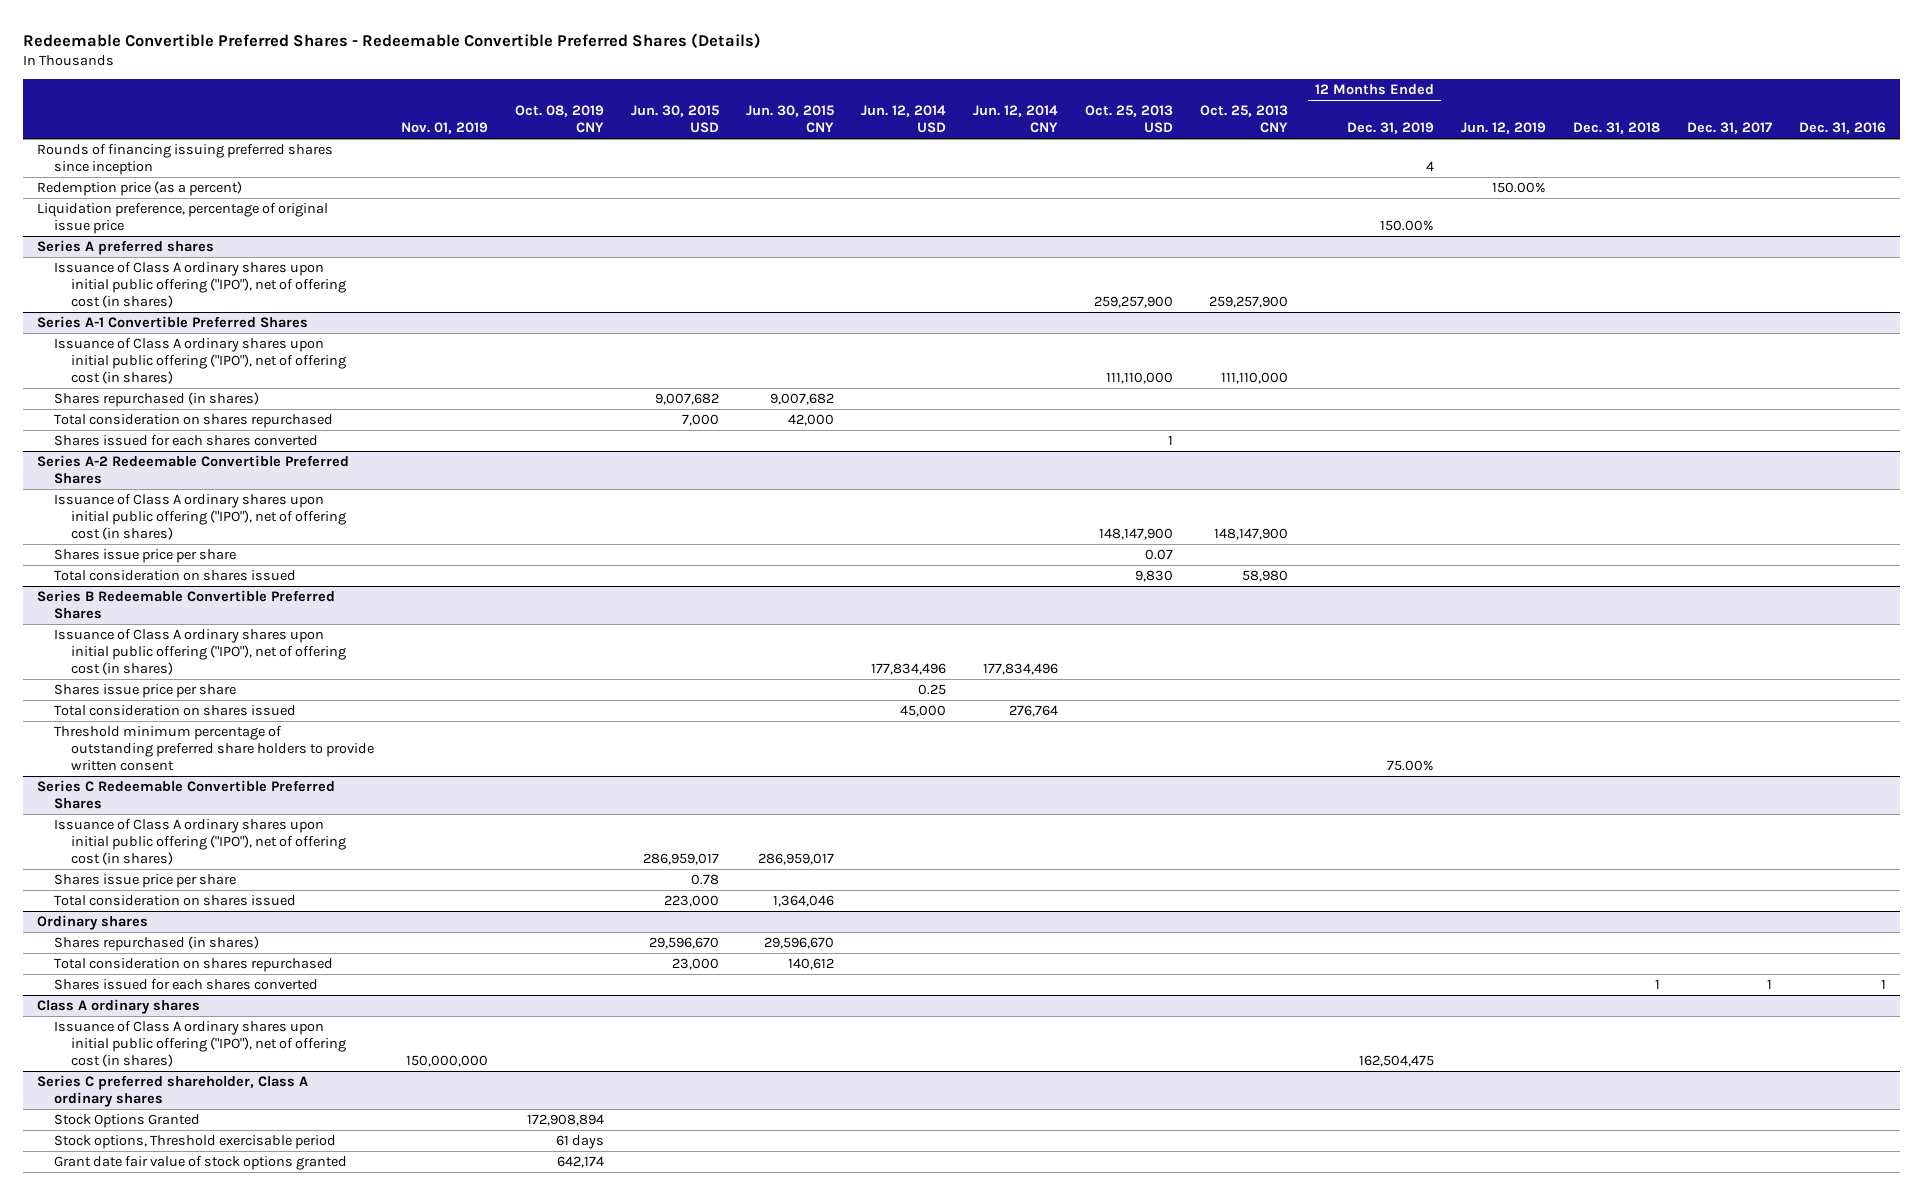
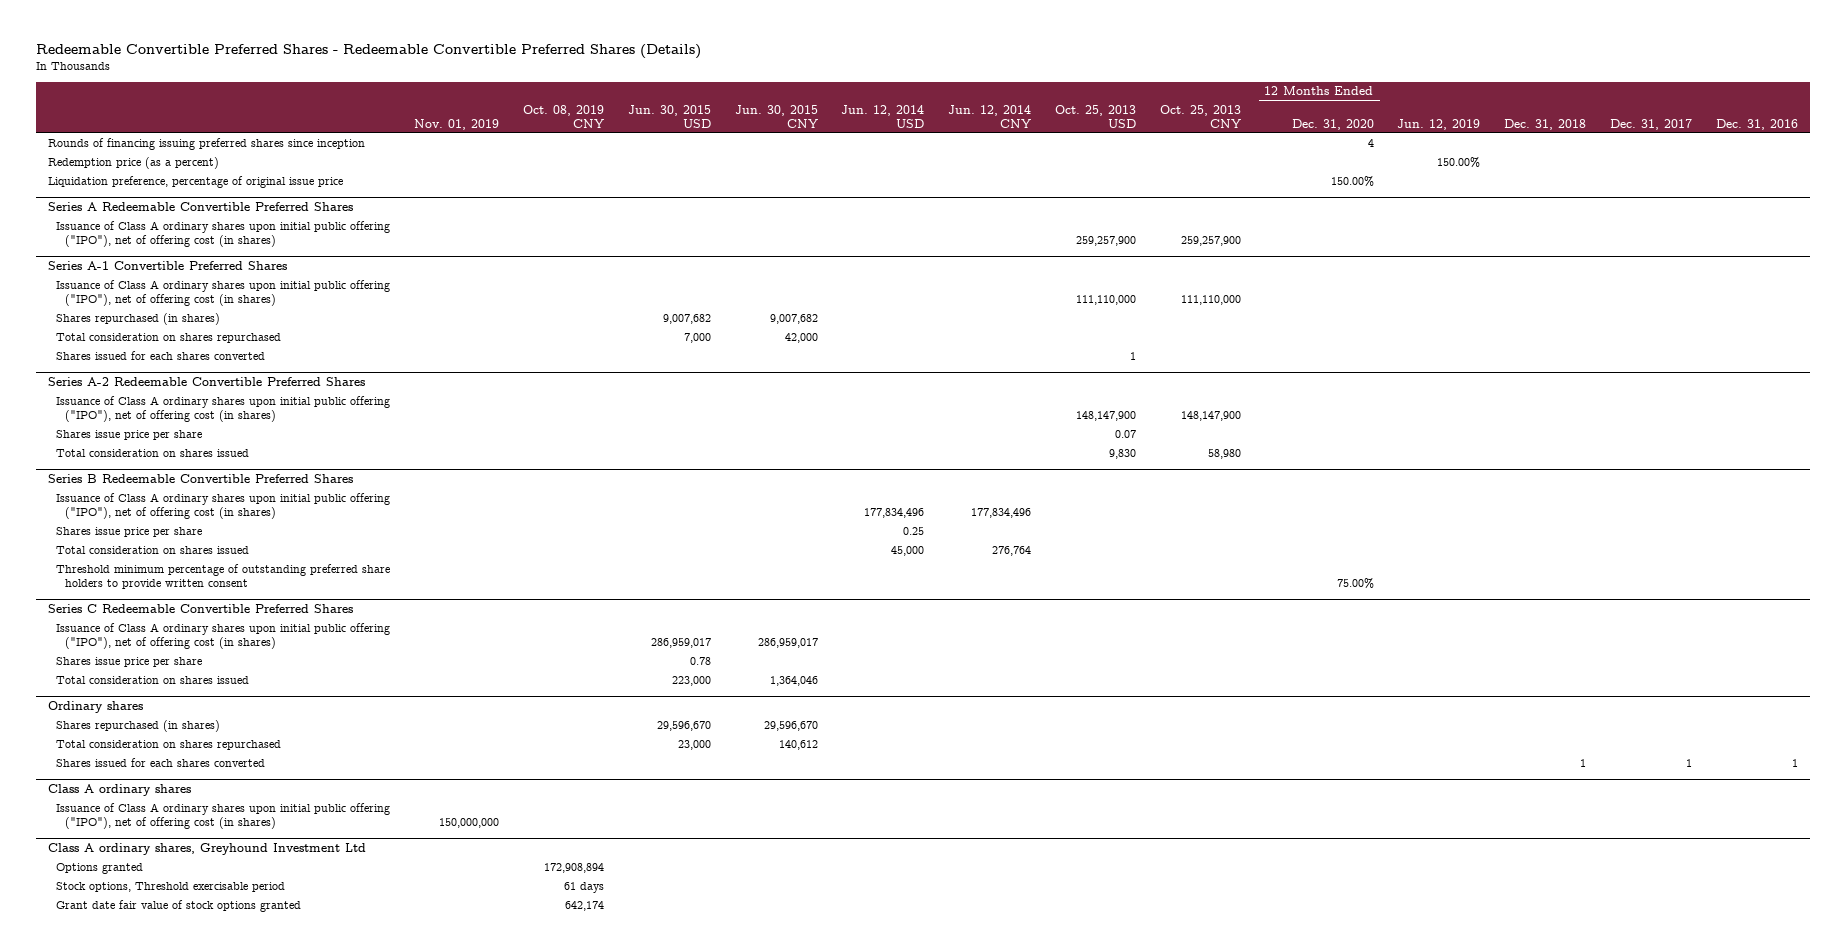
- | Nov. 01, 2019 | Oct. 08, 2019 CNY | Jun. 30, 2015 USD | Jun. 30, 2015 CNY | Jun. 12, 2014 USD | Jun. 12, 2014 CNY | Oct. 25, 2013 USD | Oct. 25, 2013 CNY | 12 Months Ended Dec. 31, 2019 | Jun. 12, 2019 | Dec. 31, 2018 | Dec. 31, 2017 | Dec. 31, 2016
+ | Nov. 01, 2019 | Oct. 08, 2019 CNY | Jun. 30, 2015 USD | Jun. 30, 2015 CNY | Jun. 12, 2014 USD | Jun. 12, 2014 CNY | Oct. 25, 2013 USD | Oct. 25, 2013 CNY | 12 Months Ended Dec. 31, 2020 | Jun. 12, 2019 | Dec. 31, 2018 | Dec. 31, 2017 | Dec. 31, 2016
- Series A preferred shares
+ Series A Redeemable Convertible Preferred Shares
- Series C preferred shareholder, Class A ordinary shares
- Stock Options Granted | | 172,908,894 | | | | | | | | | | |
+ Class A ordinary shares, Greyhound Investment Ltd
+ Options granted | | 172,908,894 | | | | | | | | | | |

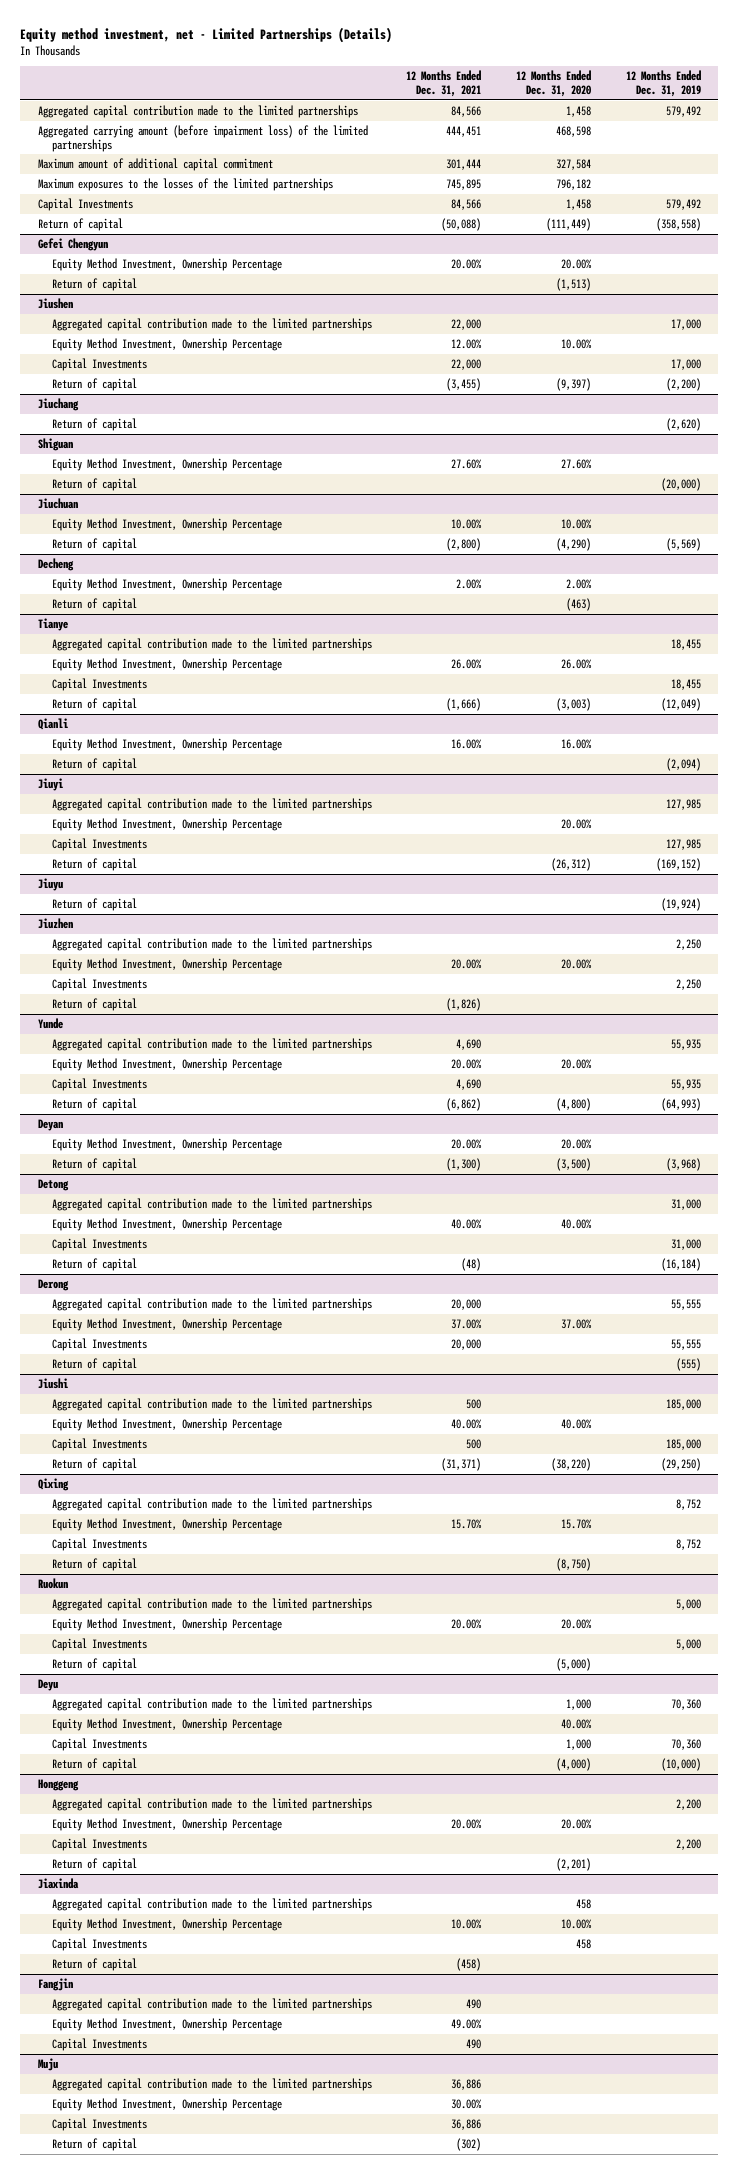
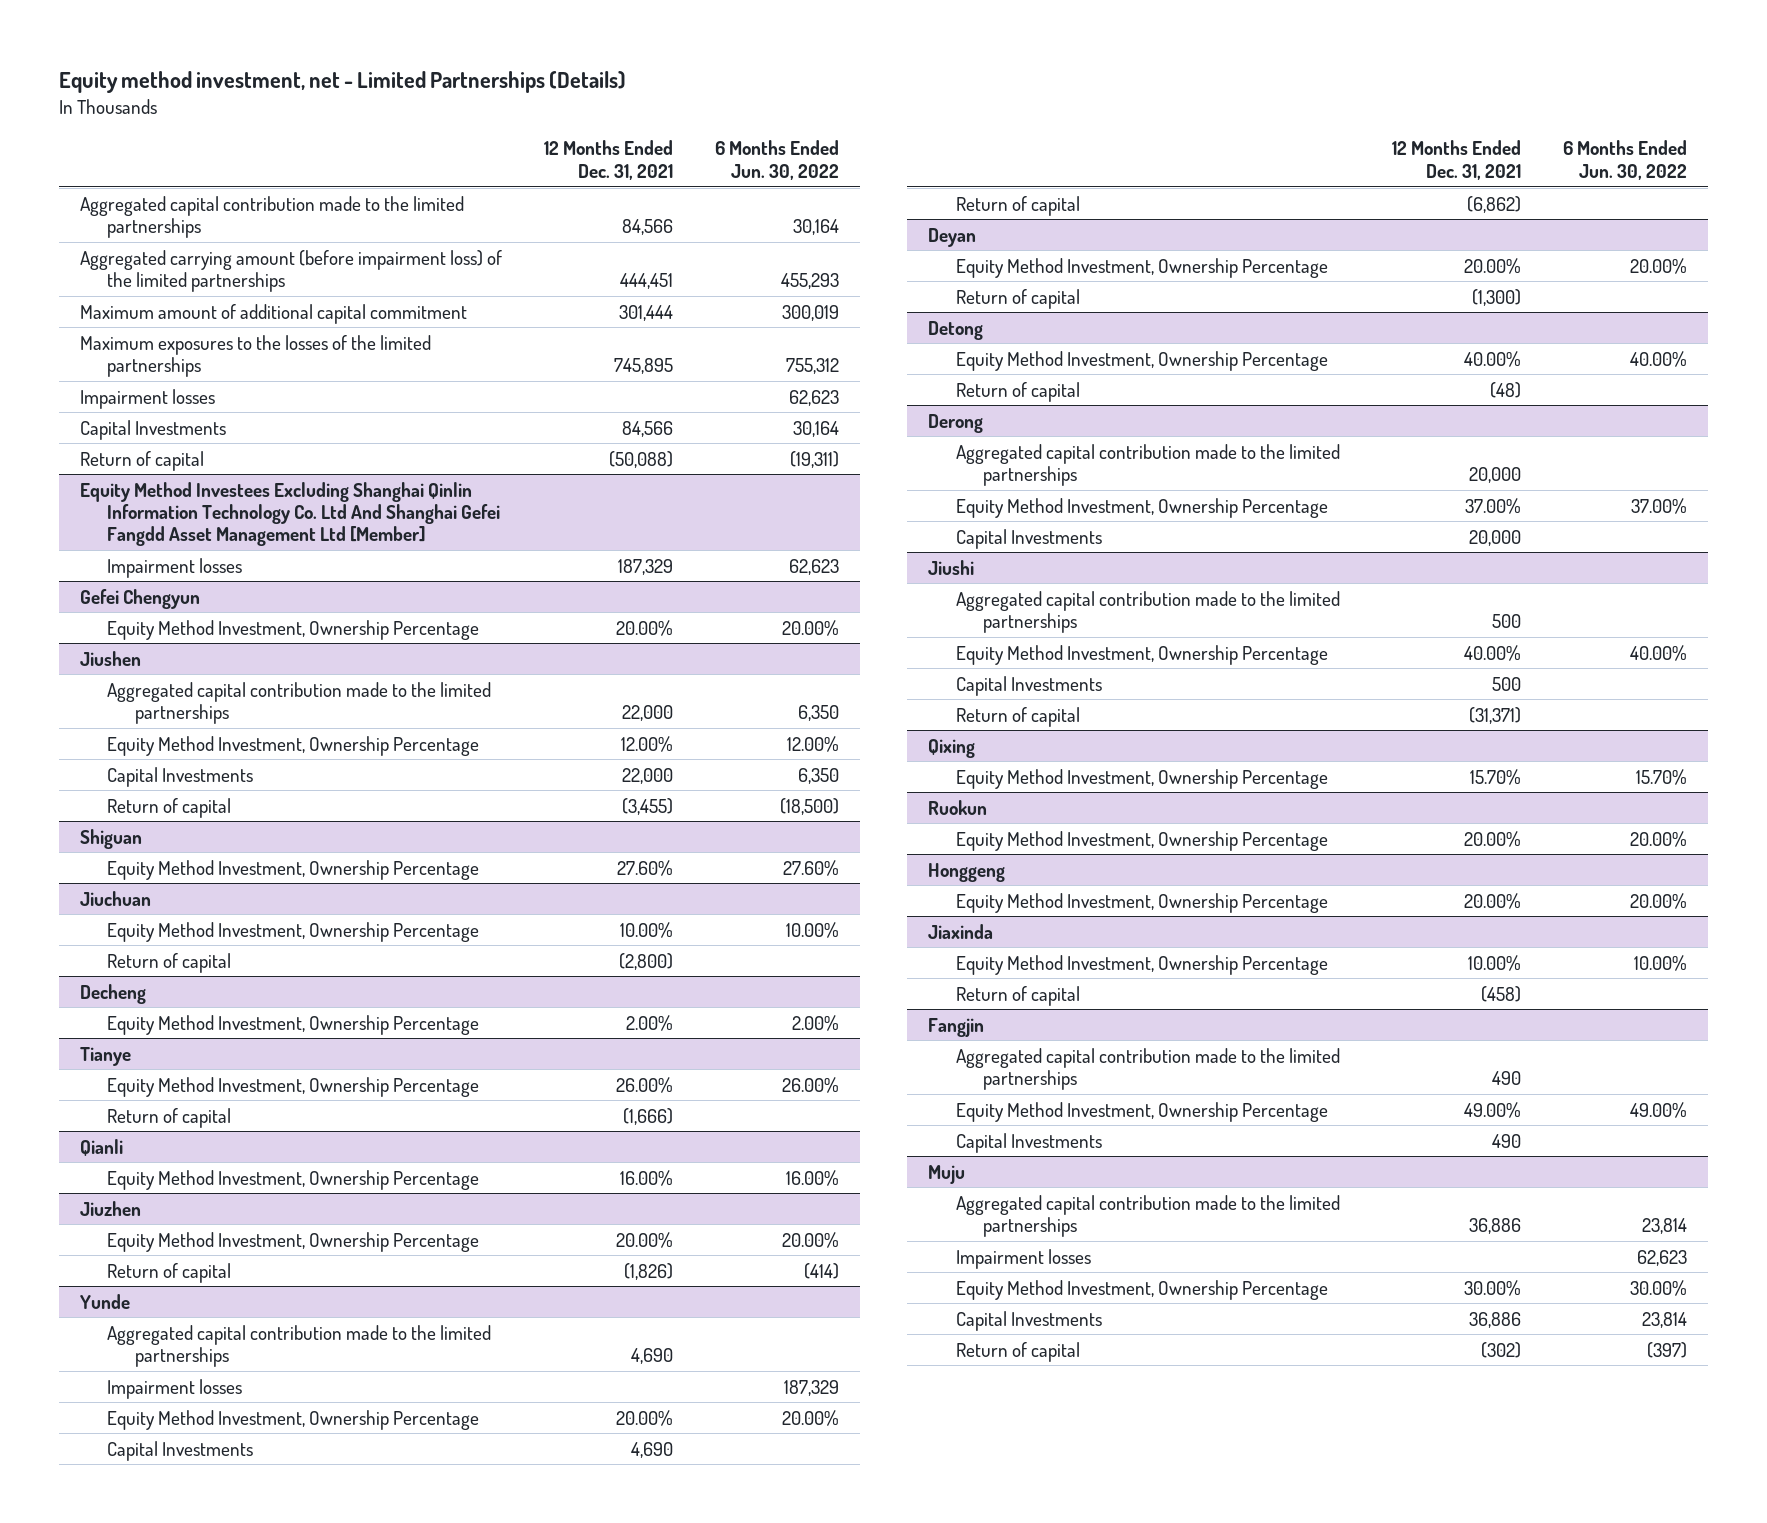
- | 12 Months Ended Dec. 31, 2021 | 12 Months Ended Dec. 31, 2020 | 12 Months Ended Dec. 31, 2019
+ | 12 Months Ended Dec. 31, 2021 | 6 Months Ended Jun. 30, 2022
+ Impairment losses | | 62,623
+ Equity Method Investees Excluding Shanghai Qinlin Information Technology Co. Ltd And Shanghai Gefei Fangdd Asset Management Ltd [Member]
+ Impairment losses | 187,329 | 62,623
@ Gefei Chengyun
- Return of capital | | (1,513) |
- Jiuchang
- Return of capital | | | (2,620)
@ Shiguan
- Return of capital | | | (20,000)
@ Decheng
- Return of capital | | (463) |
@ Tianye
- Aggregated capital contribution made to the limited partnerships | | | 18,455
- Capital Investments | | | 18,455
@ Qianli
- Return of capital | | | (2,094)
- Jiuyi
- Aggregated capital contribution made to the limited partnerships | | | 127,985
- Equity Method Investment, Ownership Percentage | | 20.00% |
- Capital Investments | | | 127,985
- Return of capital | | (26,312) | (169,152)
- Jiuyu
- Return of capital | | | (19,924)
@ Jiuzhen
- Aggregated capital contribution made to the limited partnerships | | | 2,250
- Capital Investments | | | 2,250
@ Yunde
+ Impairment losses | | 187,329
@ Detong
- Aggregated capital contribution made to the limited partnerships | | | 31,000
- Capital Investments | | | 31,000
@ Derong
- Return of capital | | | (555)
@ Qixing
- Aggregated capital contribution made to the limited partnerships | | | 8,752
- Capital Investments | | | 8,752
- Return of capital | | (8,750) |
@ Ruokun
- Aggregated capital contribution made to the limited partnerships | | | 5,000
- Capital Investments | | | 5,000
- Return of capital | | (5,000) |
- Deyu
- Aggregated capital contribution made to the limited partnerships | | 1,000 | 70,360
- Equity Method Investment, Ownership Percentage | | 40.00% |
- Capital Investments | | 1,000 | 70,360
- Return of capital | | (4,000) | (10,000)
@ Honggeng
- Aggregated capital contribution made to the limited partnerships | | | 2,200
- Capital Investments | | | 2,200
- Return of capital | | (2,201) |
@ Jiaxinda
- Aggregated capital contribution made to the limited partnerships | | 458 |
- Capital Investments | | 458 |
@ Muju
+ Impairment losses | | 62,623

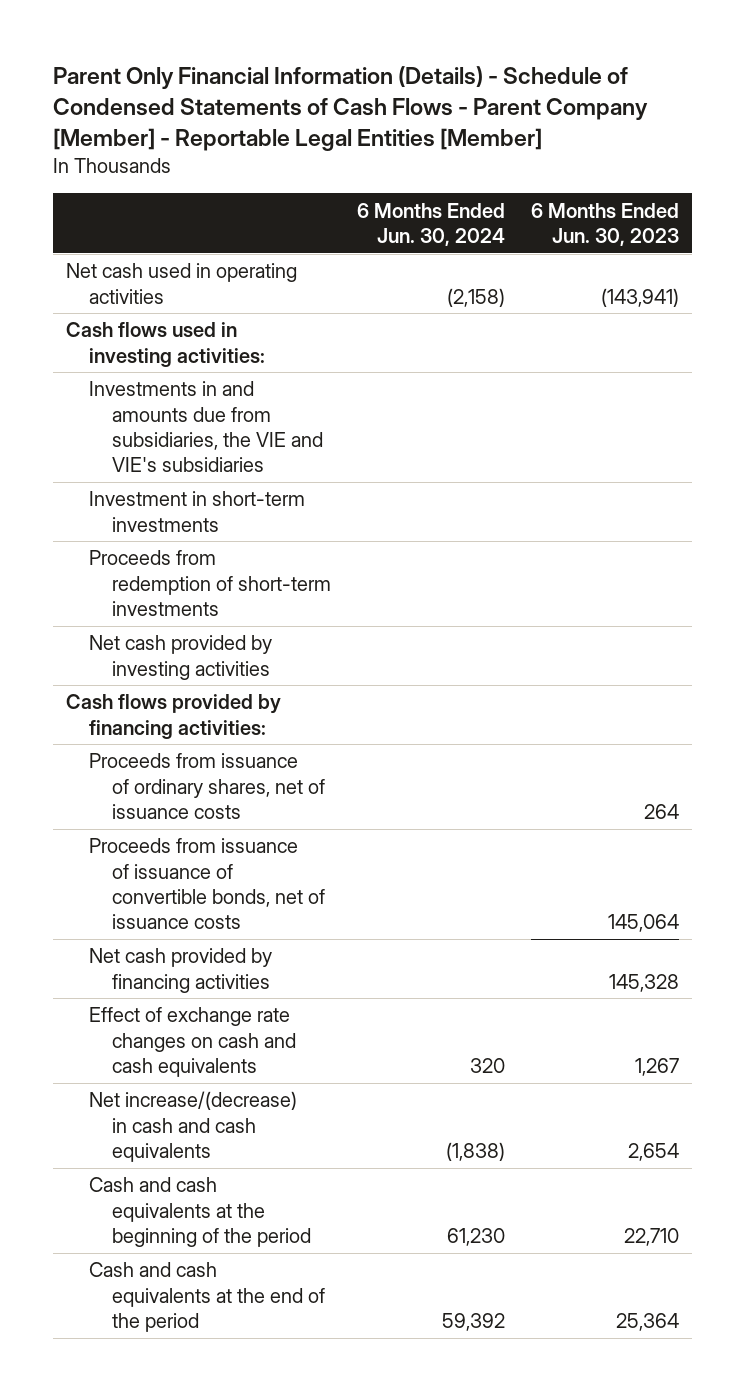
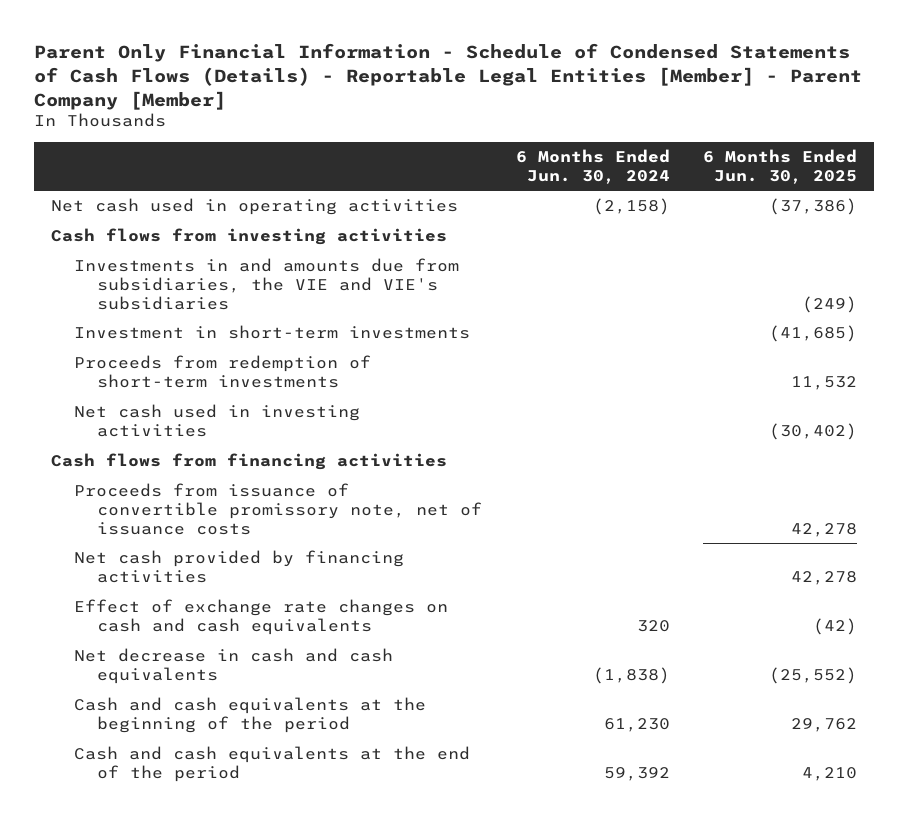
- Parent Only Financial Information (Details) - Schedule of Condensed Statements of Cash Flows - Parent Company [Member] - Reportable Legal Entities [Member]
+ Parent Only Financial Information - Schedule of Condensed Statements of Cash Flows (Details) - Reportable Legal Entities [Member] - Parent Company [Member]
- | 6 Months Ended Jun. 30, 2024 | 6 Months Ended Jun. 30, 2023
+ | 6 Months Ended Jun. 30, 2024 | 6 Months Ended Jun. 30, 2025
- Cash flows used in investing activities:
+ Cash flows from investing activities
- Net cash provided by investing activities
- Cash flows provided by financing activities:
- Proceeds from issuance of ordinary shares, net of issuance costs | | 264
- Proceeds from issuance of issuance of convertible bonds, net of issuance costs | | 145,064
+ Net cash used in investing activities | | (30,402)
+ Cash flows from financing activities
+ Proceeds from issuance of convertible promissory note, net of issuance costs | | 42,278
- Net increase/(decrease) in cash and cash equivalents | (1,838) | 2,654
+ Net decrease in cash and cash equivalents | (1,838) | (25,552)

